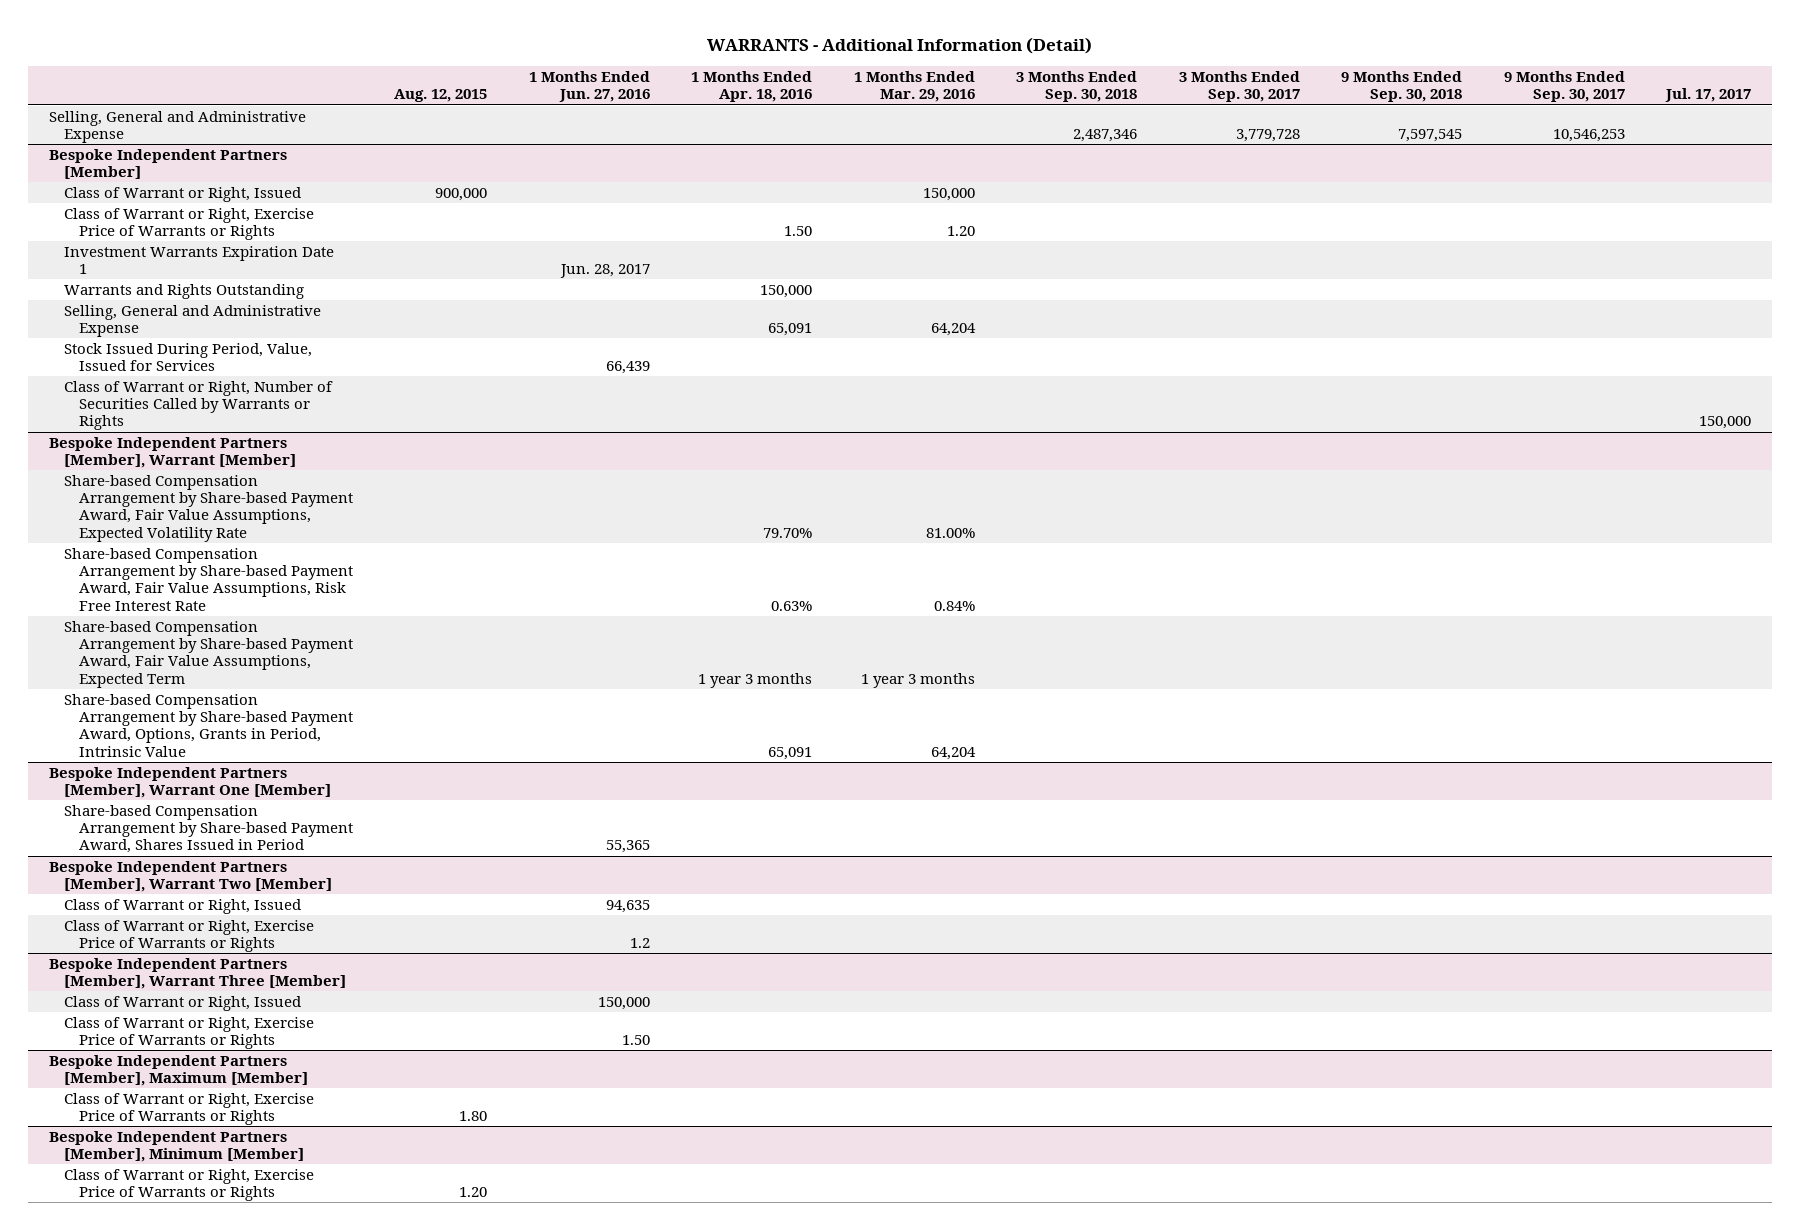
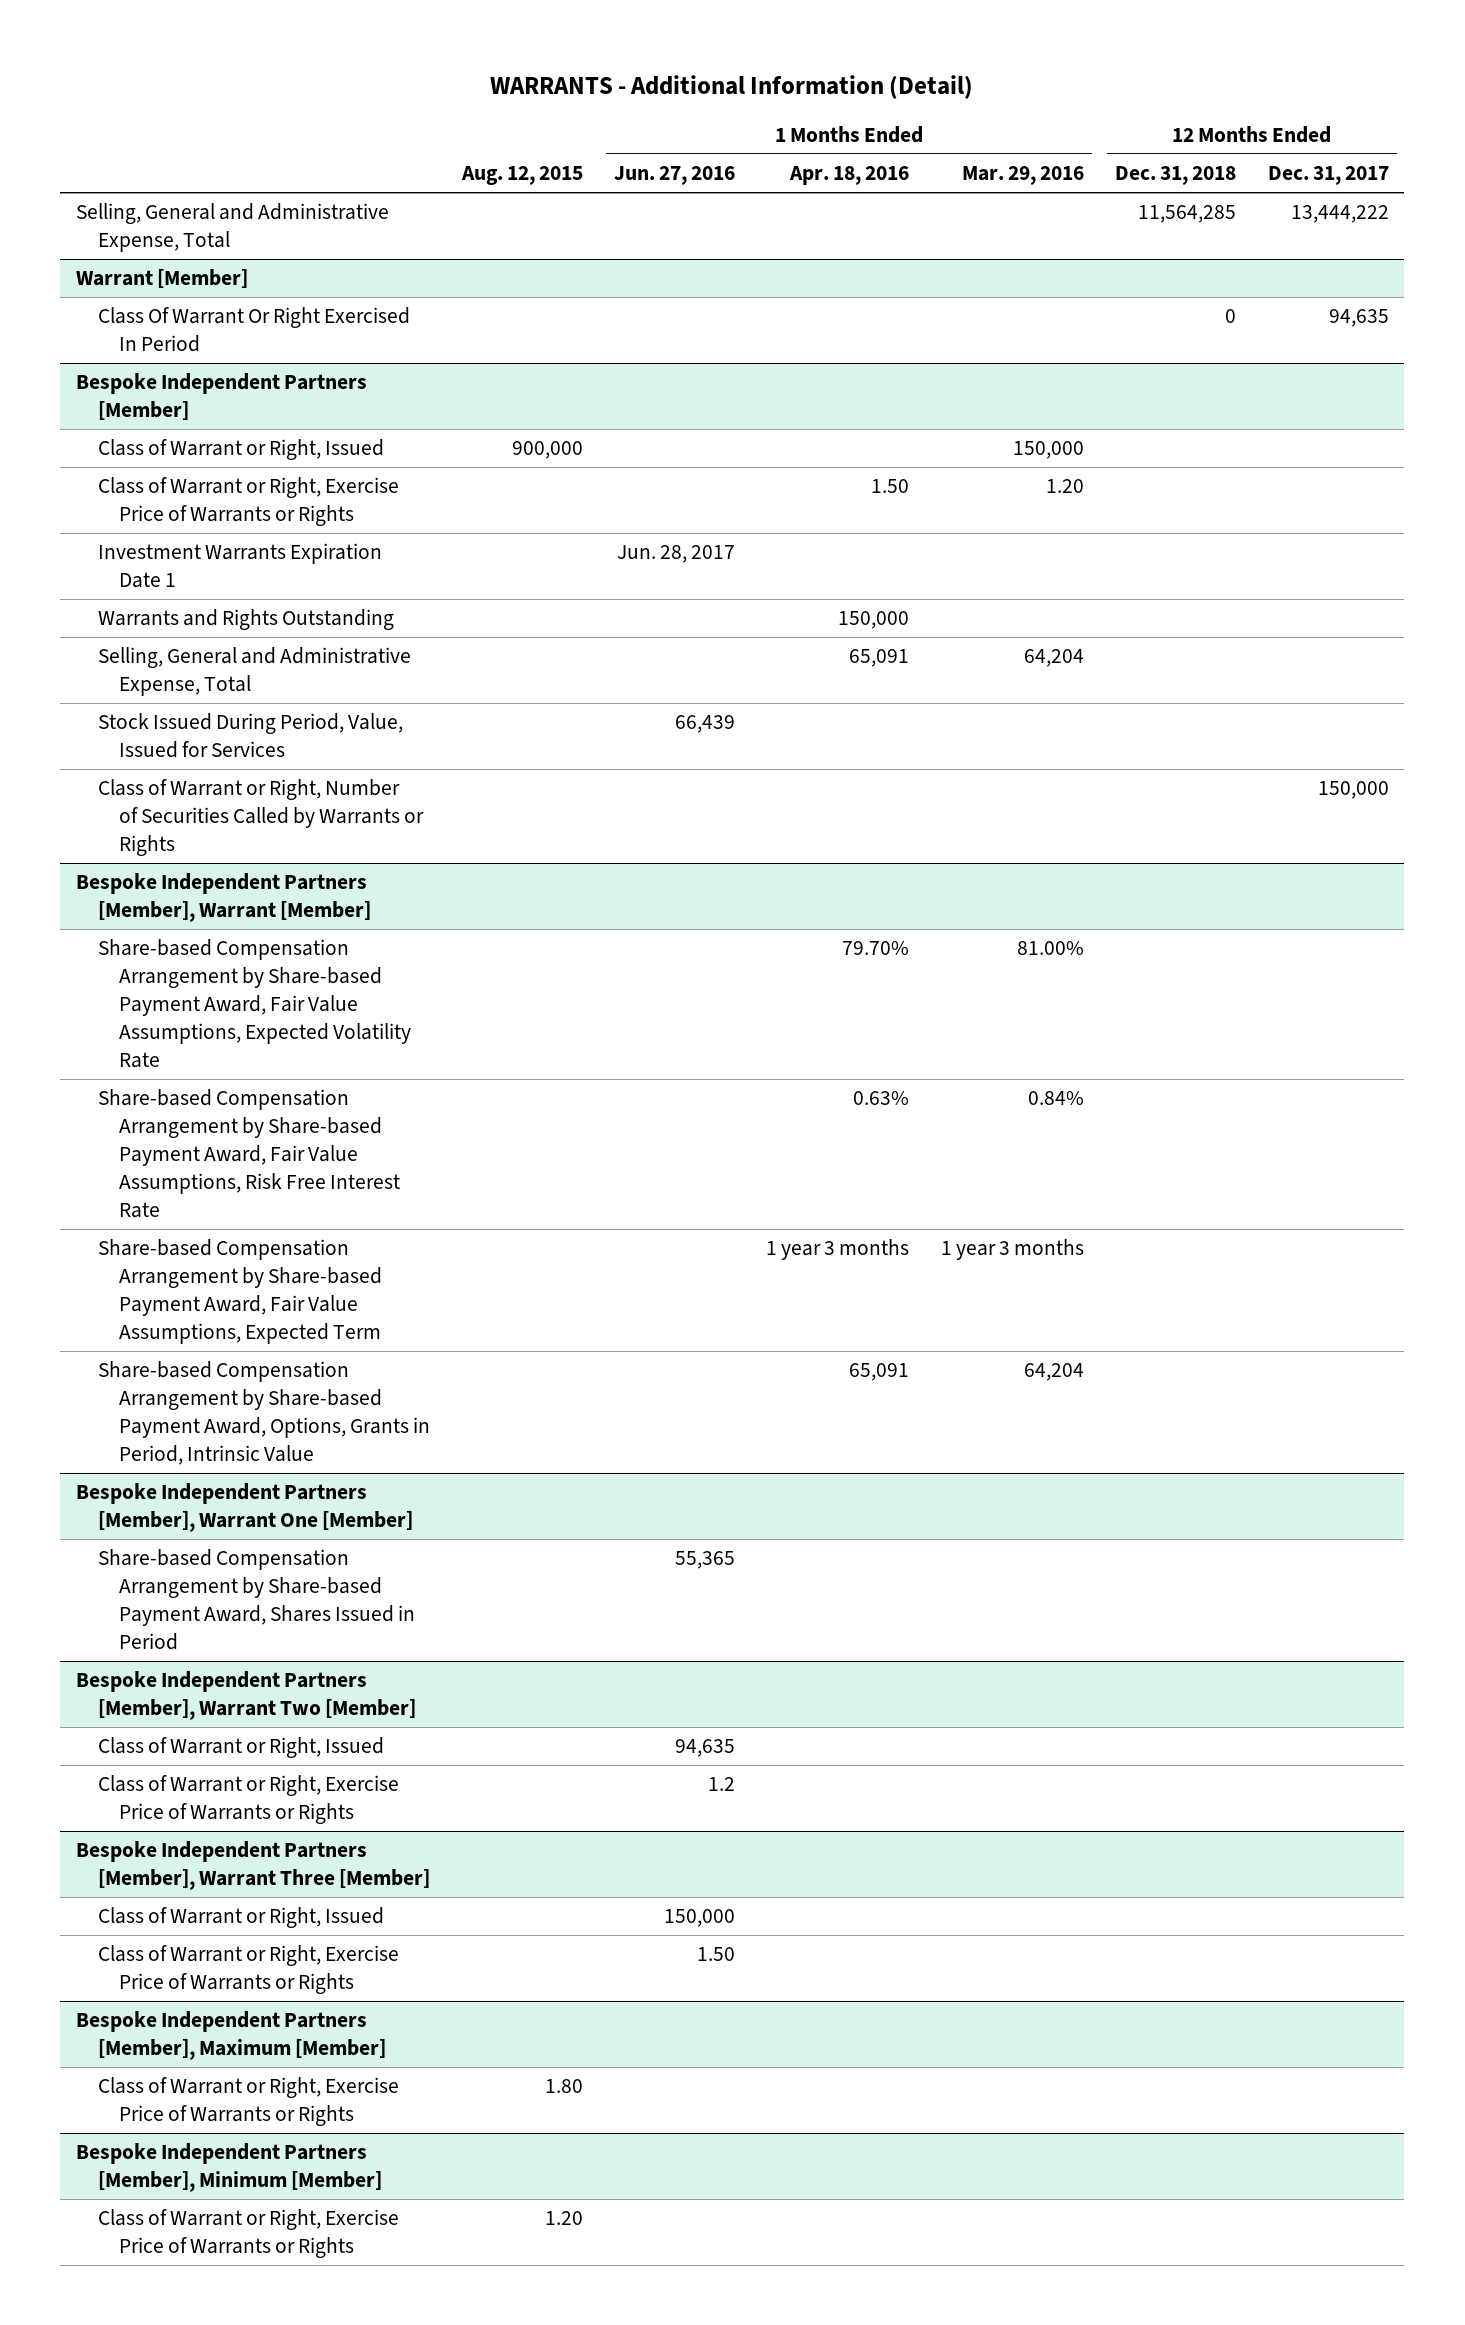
- | Aug. 12, 2015 | 1 Months Ended Jun. 27, 2016 | 1 Months Ended Apr. 18, 2016 | 1 Months Ended Mar. 29, 2016 | 3 Months Ended Sep. 30, 2018 | 3 Months Ended Sep. 30, 2017 | 9 Months Ended Sep. 30, 2018 | 9 Months Ended Sep. 30, 2017 | Jul. 17, 2017
+ | Aug. 12, 2015 | 1 Months Ended Jun. 27, 2016 | 1 Months Ended Apr. 18, 2016 | 1 Months Ended Mar. 29, 2016 | 12 Months Ended Dec. 31, 2018 | 12 Months Ended Dec. 31, 2017
- Selling, General and Administrative Expense | | | | | 2,487,346 | 3,779,728 | 7,597,545 | 10,546,253 |
+ Selling, General and Administrative Expense, Total | | | | | 11,564,285 | 13,444,222
+ Warrant [Member]
+ Class Of Warrant Or Right Exercised In Period | | | | | 0 | 94,635
@ Bespoke Independent Partners [Member]
- Selling, General and Administrative Expense | | | 65,091 | 64,204 | | | | |
+ Selling, General and Administrative Expense, Total | | | 65,091 | 64,204 | |

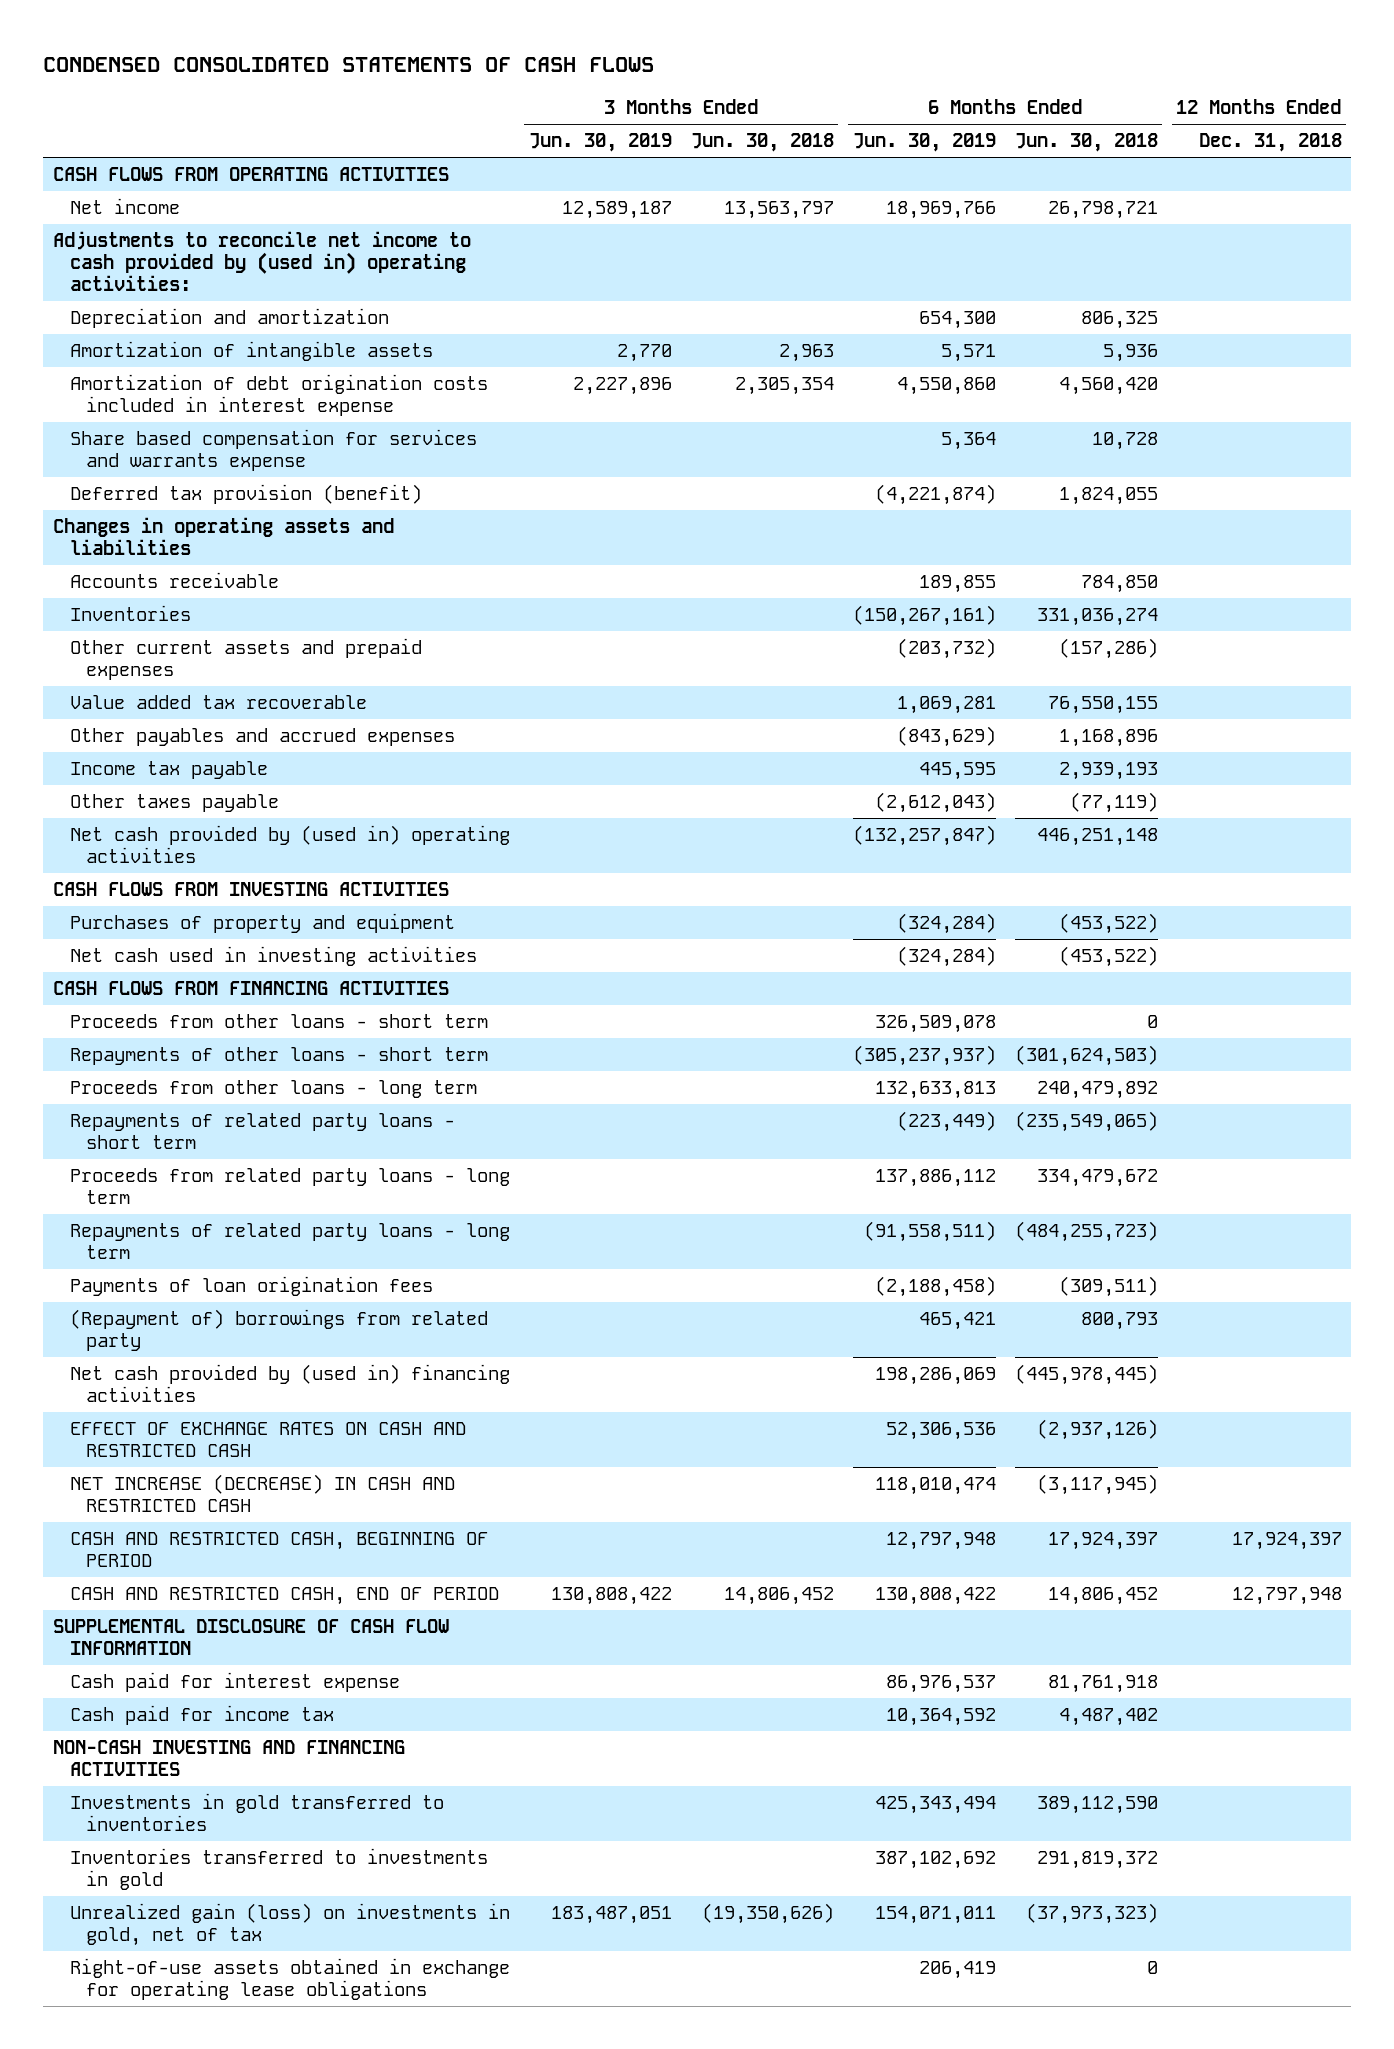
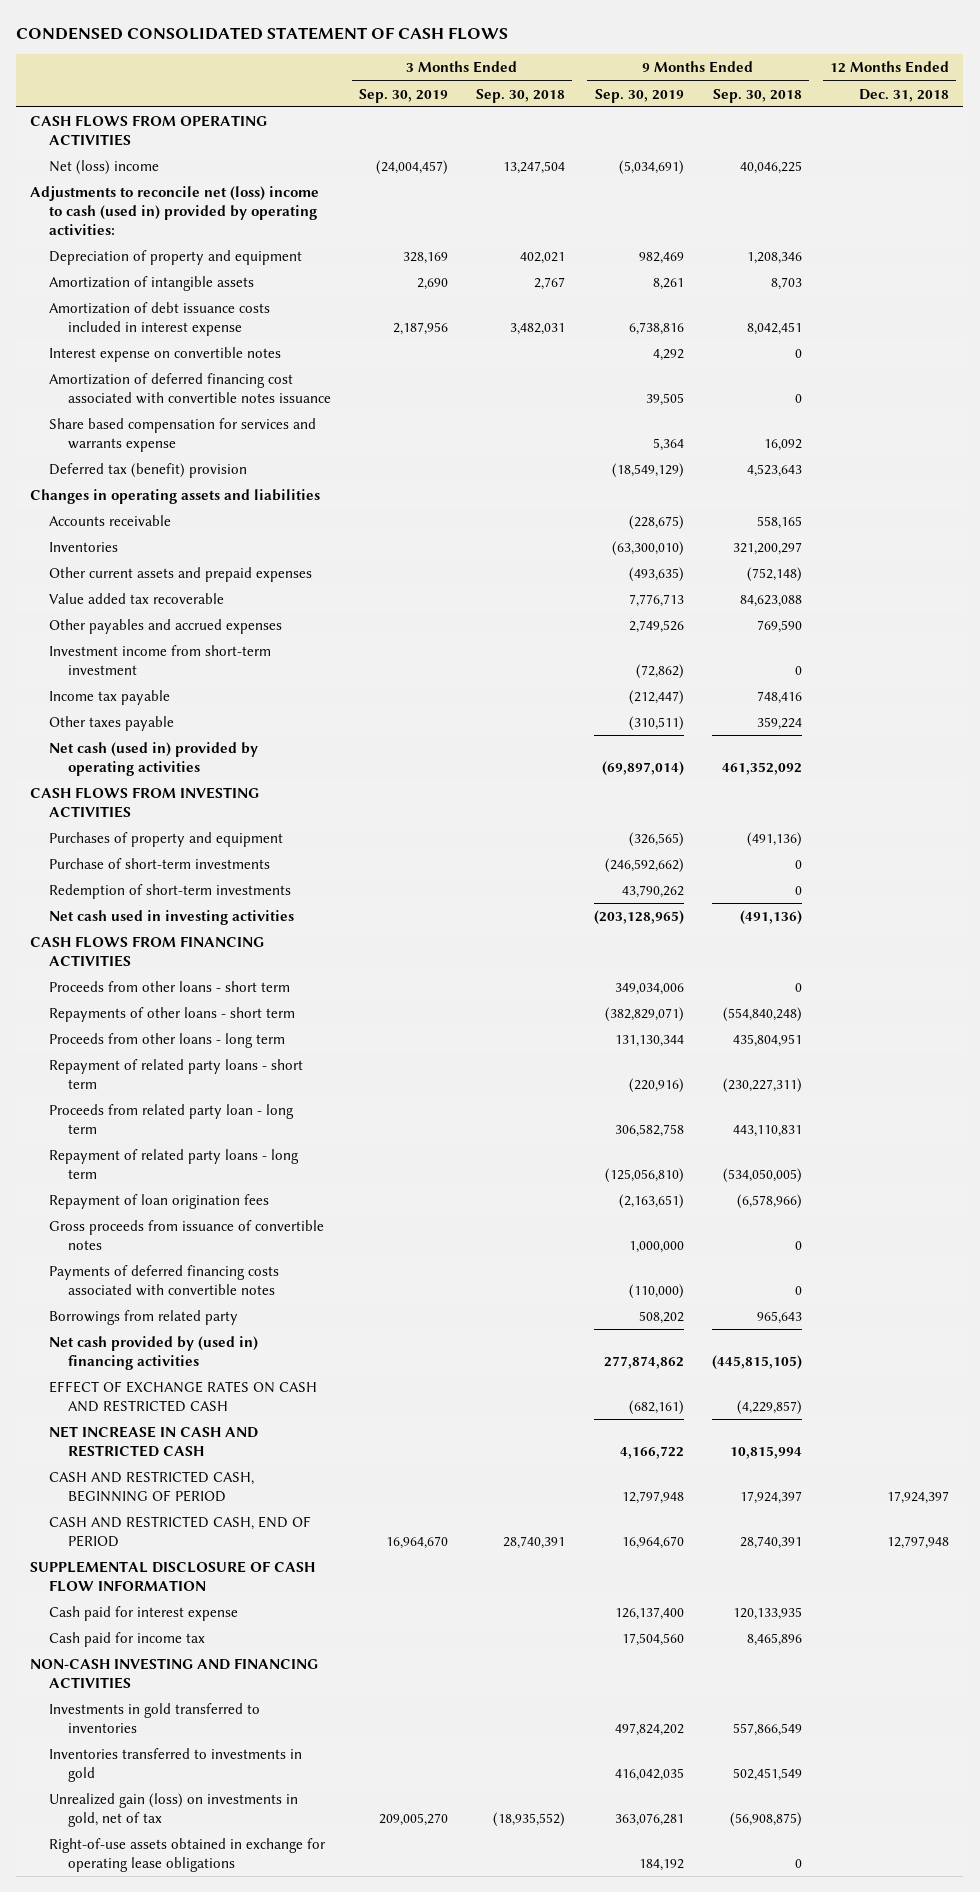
- CONDENSED CONSOLIDATED STATEMENTS OF CASH FLOWS
+ CONDENSED CONSOLIDATED STATEMENT OF CASH FLOWS
- | 3 Months Ended Jun. 30, 2019 | 3 Months Ended Jun. 30, 2018 | 6 Months Ended Jun. 30, 2019 | 6 Months Ended Jun. 30, 2018 | 12 Months Ended Dec. 31, 2018
+ | 3 Months Ended Sep. 30, 2019 | 3 Months Ended Sep. 30, 2018 | 9 Months Ended Sep. 30, 2019 | 9 Months Ended Sep. 30, 2018 | 12 Months Ended Dec. 31, 2018
- Net income | 12,589,187 | 13,563,797 | 18,969,766 | 26,798,721 |
- Adjustments to reconcile net income to cash provided by (used in) operating activities:
- Depreciation and amortization | | | 654,300 | 806,325 |
+ Net (loss) income | (24,004,457) | 13,247,504 | (5,034,691) | 40,046,225 |
+ Adjustments to reconcile net (loss) income to cash (used in) provided by operating activities:
+ Depreciation of property and equipment | 328,169 | 402,021 | 982,469 | 1,208,346 |
- Amortization of debt origination costs included in interest expense | 2,227,896 | 2,305,354 | 4,550,860 | 4,560,420 |
+ Amortization of debt issuance costs included in interest expense | 2,187,956 | 3,482,031 | 6,738,816 | 8,042,451 |
+ Interest expense on convertible notes | | | 4,292 | 0 |
+ Amortization of deferred financing cost associated with convertible notes issuance | | | 39,505 | 0 |
- Deferred tax provision (benefit) | | | (4,221,874) | 1,824,055 |
+ Deferred tax (benefit) provision | | | (18,549,129) | 4,523,643 |
+ Investment income from short-term investment | | | (72,862) | 0 |
- Net cash provided by (used in) operating activities | | | (132,257,847) | 446,251,148 |
+ Net cash (used in) provided by operating activities | | | (69,897,014) | 461,352,092 |
+ Purchase of short-term investments | | | (246,592,662) | 0 |
+ Redemption of short-term investments | | | 43,790,262 | 0 |
- Repayments of related party loans - short term | | | (223,449) | (235,549,065) |
- Proceeds from related party loans - long term | | | 137,886,112 | 334,479,672 |
- Repayments of related party loans - long term | | | (91,558,511) | (484,255,723) |
- Payments of loan origination fees | | | (2,188,458) | (309,511) |
- (Repayment of) borrowings from related party | | | 465,421 | 800,793 |
+ Repayment of related party loans - short term | | | (220,916) | (230,227,311) |
+ Proceeds from related party loan - long term | | | 306,582,758 | 443,110,831 |
+ Repayment of related party loans - long term | | | (125,056,810) | (534,050,005) |
+ Repayment of loan origination fees | | | (2,163,651) | (6,578,966) |
+ Gross proceeds from issuance of convertible notes | | | 1,000,000 | 0 |
+ Payments of deferred financing costs associated with convertible notes | | | (110,000) | 0 |
+ Borrowings from related party | | | 508,202 | 965,643 |
- NET INCREASE (DECREASE) IN CASH AND RESTRICTED CASH | | | 118,010,474 | (3,117,945) |
+ NET INCREASE IN CASH AND RESTRICTED CASH | | | 4,166,722 | 10,815,994 |

